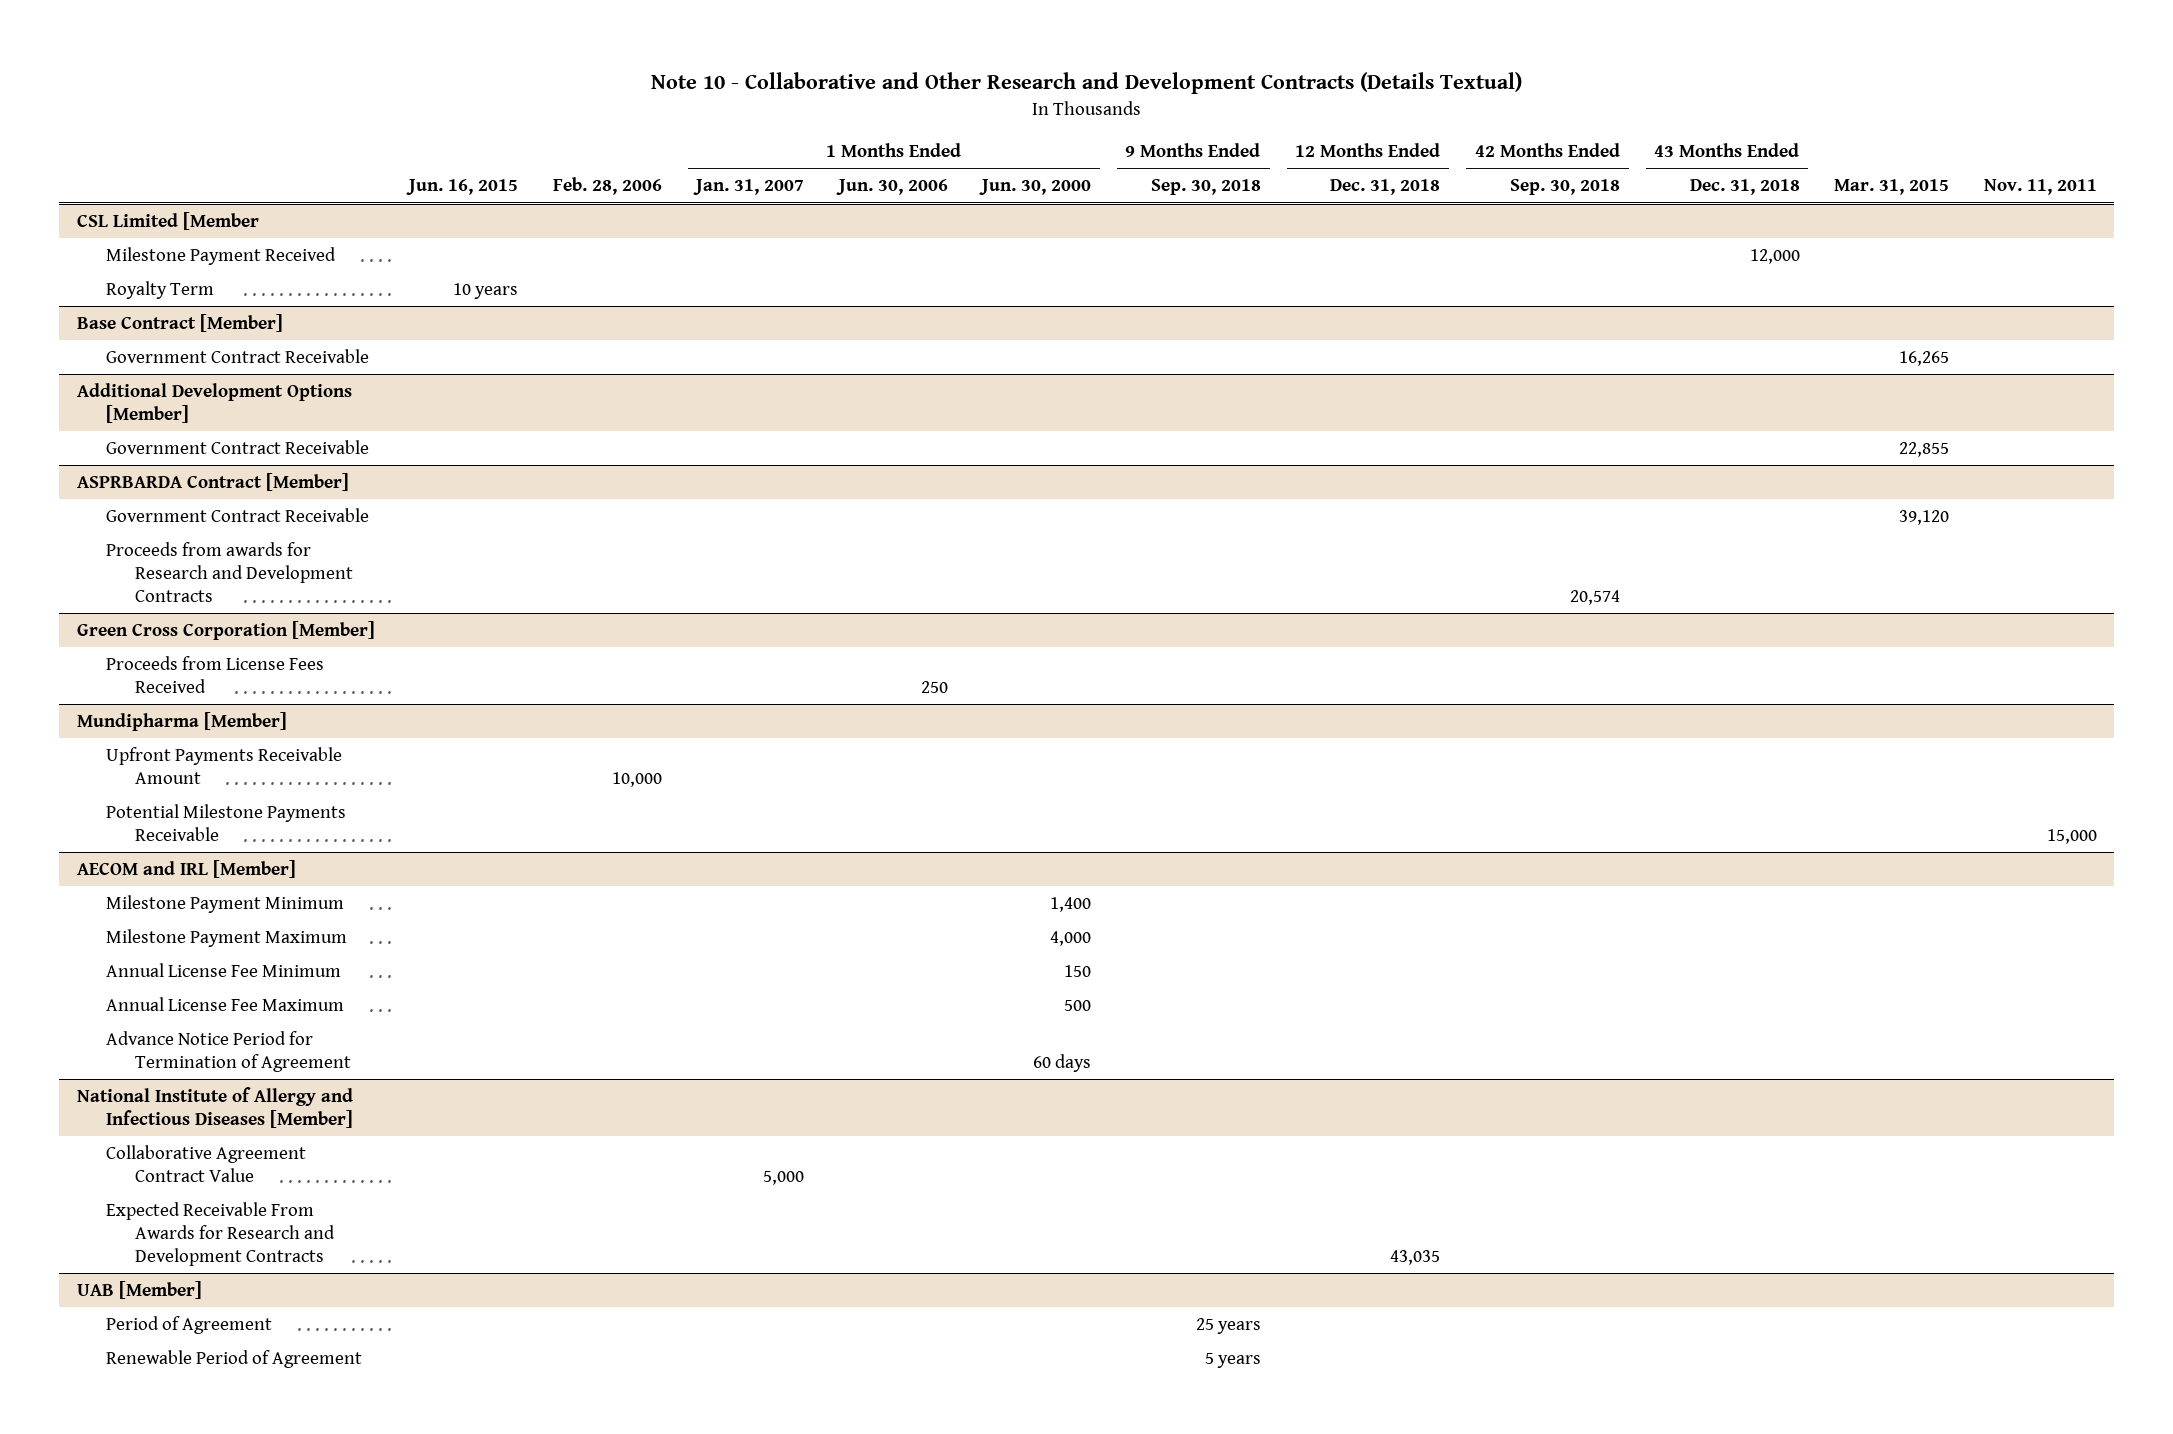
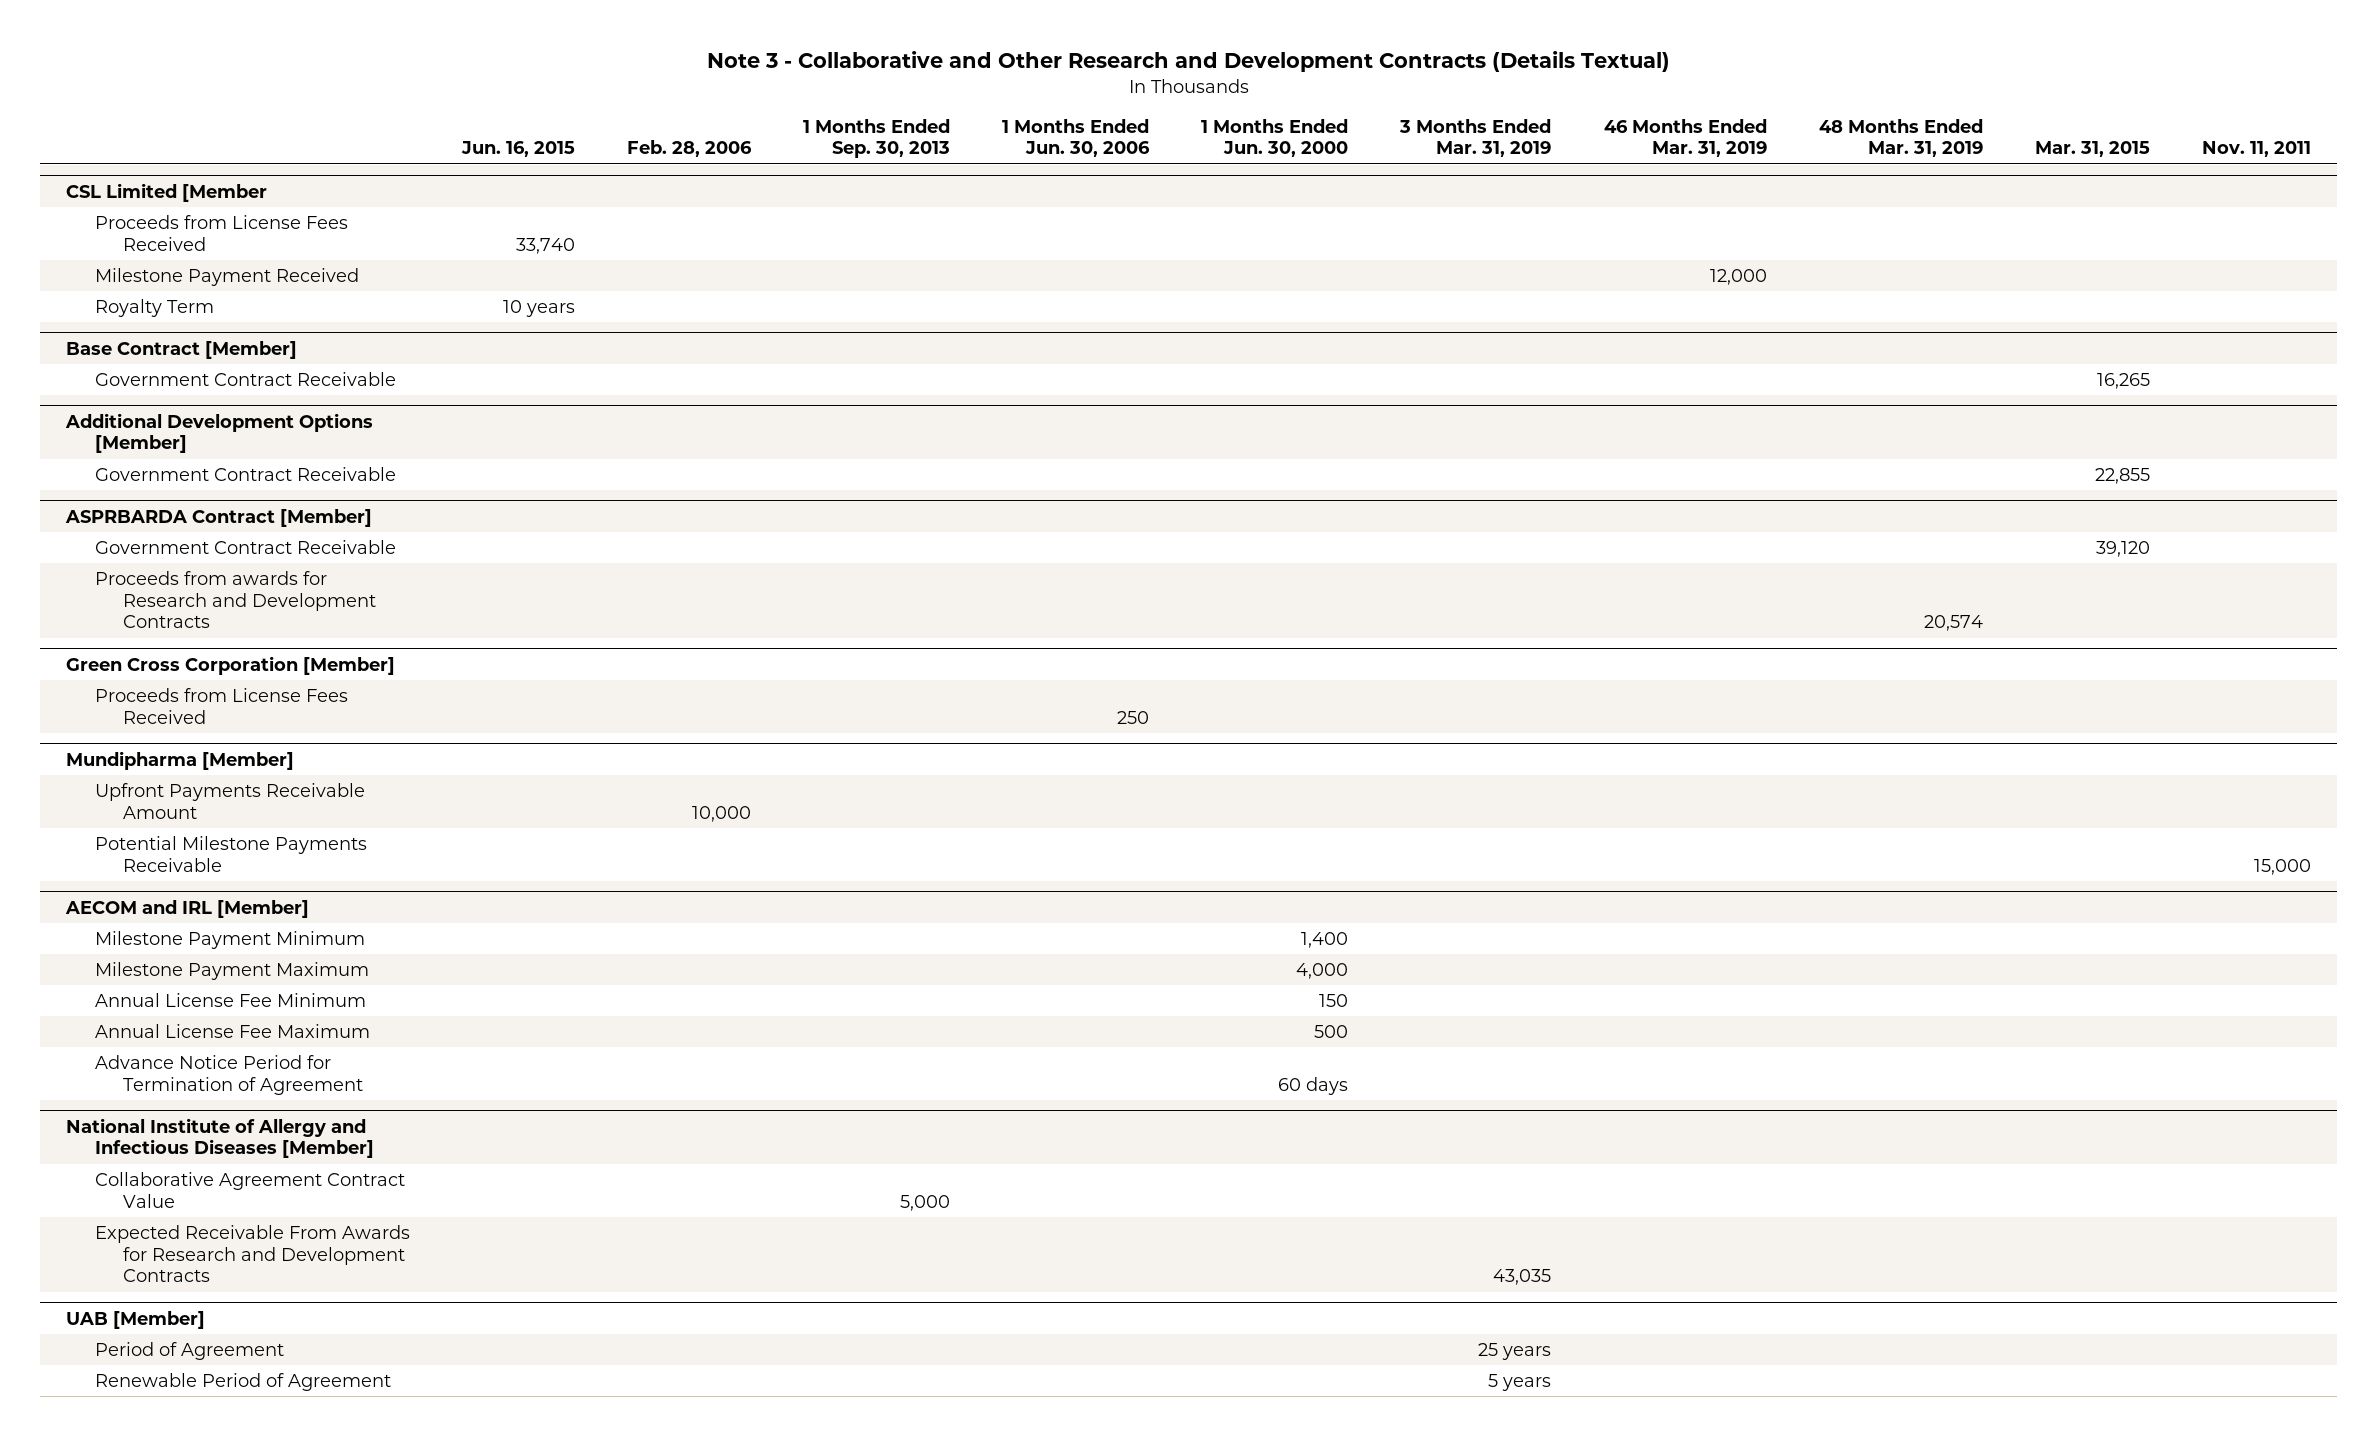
- Note 10 - Collaborative and Other Research and Development Contracts (Details Textual)
+ Note 3 - Collaborative and Other Research and Development Contracts (Details Textual)
- | Jun. 16, 2015 | Feb. 28, 2006 | 1 Months Ended Jan. 31, 2007 | 1 Months Ended Jun. 30, 2006 | 1 Months Ended Jun. 30, 2000 | 9 Months Ended Sep. 30, 2018 | 12 Months Ended Dec. 31, 2018 | 42 Months Ended Sep. 30, 2018 | 43 Months Ended Dec. 31, 2018 | Mar. 31, 2015 | Nov. 11, 2011
+ | Jun. 16, 2015 | Feb. 28, 2006 | 1 Months Ended Sep. 30, 2013 | 1 Months Ended Jun. 30, 2006 | 1 Months Ended Jun. 30, 2000 | 3 Months Ended Mar. 31, 2019 | 46 Months Ended Mar. 31, 2019 | 48 Months Ended Mar. 31, 2019 | Mar. 31, 2015 | Nov. 11, 2011
@ CSL Limited [Member
+ Proceeds from License Fees Received | 33,740 | | | | | | | | |

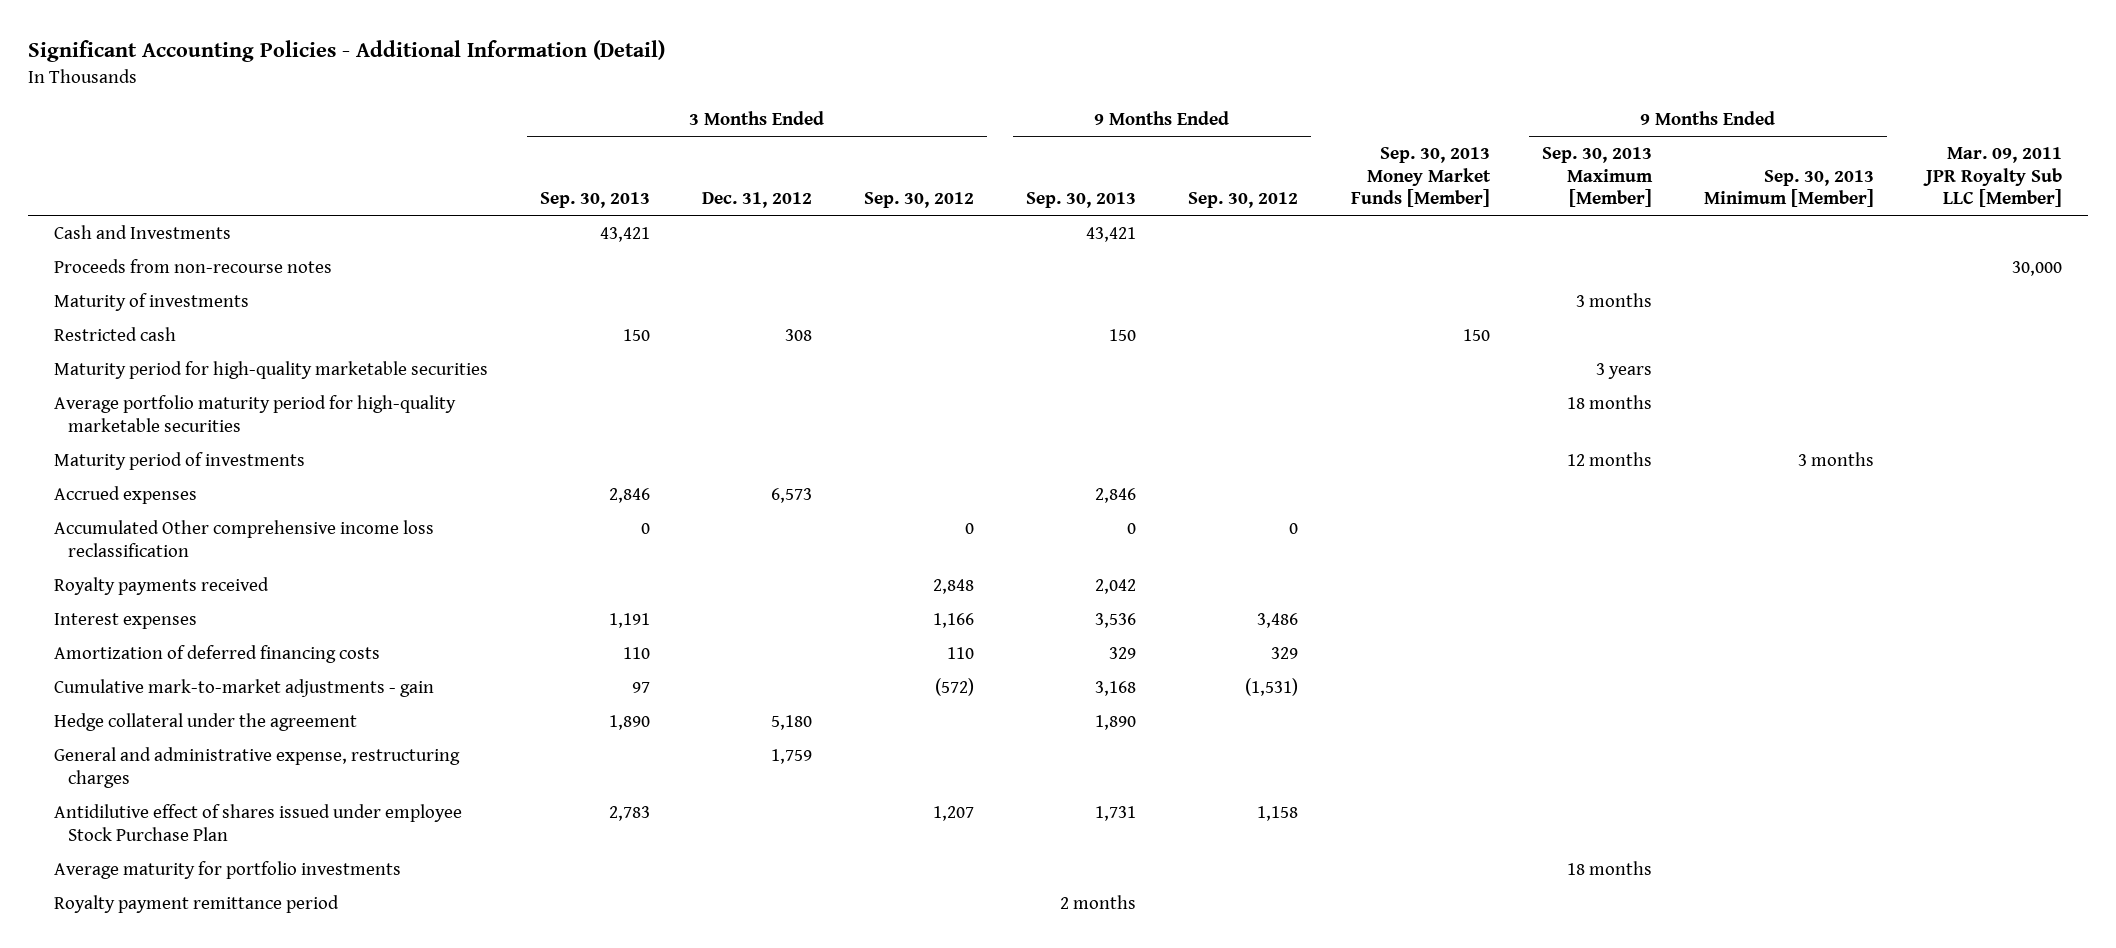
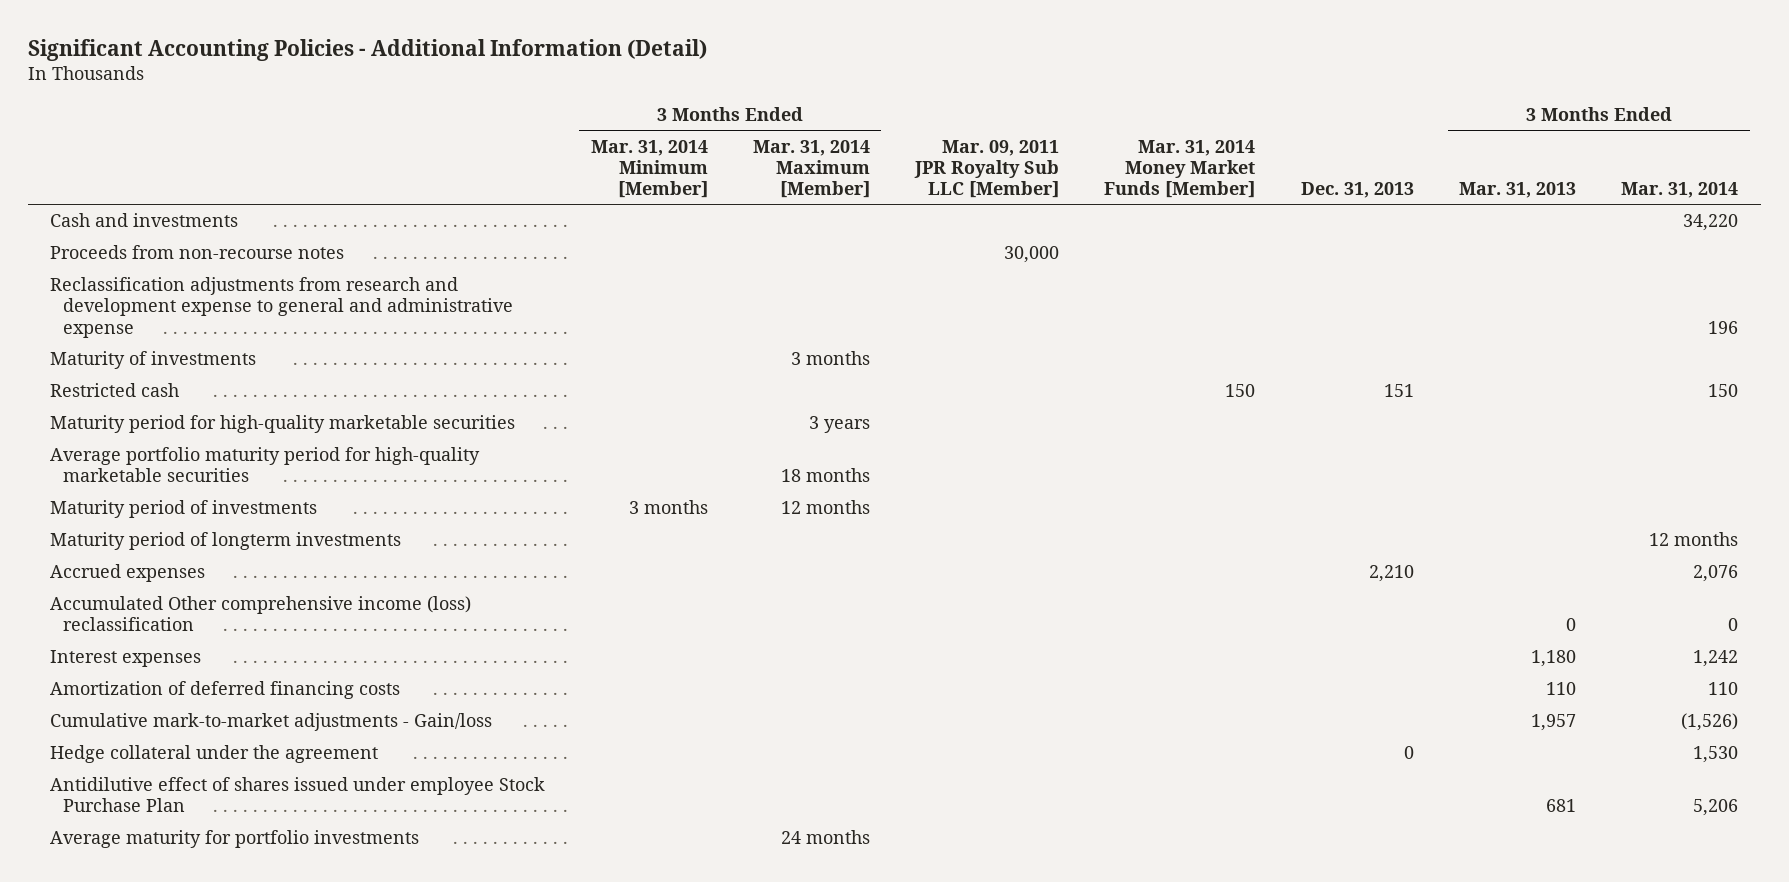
- | 3 Months Ended Sep. 30, 2013 | 3 Months Ended Dec. 31, 2012 | 3 Months Ended Sep. 30, 2012 | 9 Months Ended Sep. 30, 2013 | 9 Months Ended Sep. 30, 2012 | Sep. 30, 2013 Money Market Funds [Member] | 9 Months Ended Sep. 30, 2013 Maximum [Member] | 9 Months Ended Sep. 30, 2013 Minimum [Member] | Mar. 09, 2011 JPR Royalty Sub LLC [Member]
+ | 3 Months Ended Mar. 31, 2014 Minimum [Member] | 3 Months Ended Mar. 31, 2014 Maximum [Member] | Mar. 09, 2011 JPR Royalty Sub LLC [Member] | Mar. 31, 2014 Money Market Funds [Member] | Dec. 31, 2013 | 3 Months Ended Mar. 31, 2013 | 3 Months Ended Mar. 31, 2014
- Cash and Investments | 43,421 | | | 43,421 | | | | |
+ Cash and investments | | | | | | | 34,220
+ Reclassification adjustments from research and development expense to general and administrative expense | | | | | | | 196
+ Maturity period of longterm investments | | | | | | | 12 months
- Accumulated Other comprehensive income loss reclassification | 0 | | 0 | 0 | 0 | | | |
- Royalty payments received | | | 2,848 | 2,042 | | | | |
+ Accumulated Other comprehensive income (loss) reclassification | | | | | | 0 | 0
- Cumulative mark-to-market adjustments - gain | 97 | | (572) | 3,168 | (1,531) | | | |
+ Cumulative mark-to-market adjustments - Gain/loss | | | | | | 1,957 | (1,526)
- General and administrative expense, restructuring charges | | 1,759 | | | | | | |
- Royalty payment remittance period | | | | 2 months | | | | |

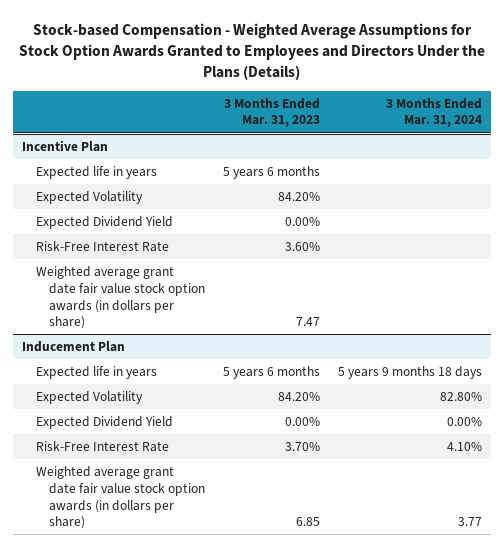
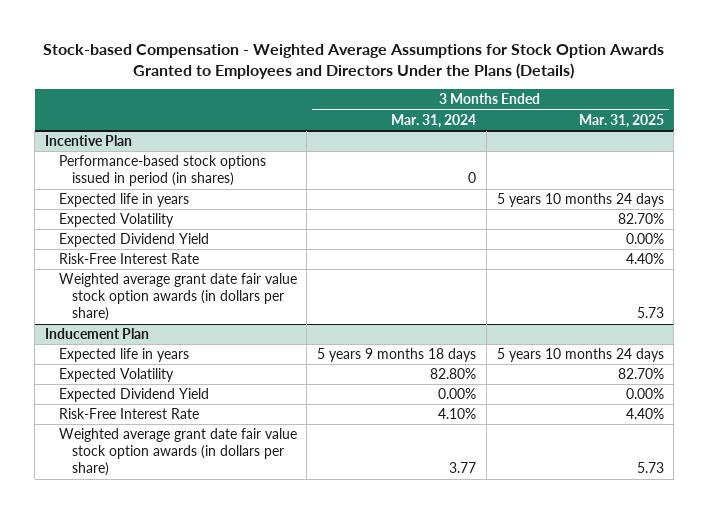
- | 3 Months Ended Mar. 31, 2023 | 3 Months Ended Mar. 31, 2024
+ | 3 Months Ended Mar. 31, 2024 | 3 Months Ended Mar. 31, 2025
@ Incentive Plan
+ Performance-based stock options issued in period (in shares) | 0 |

